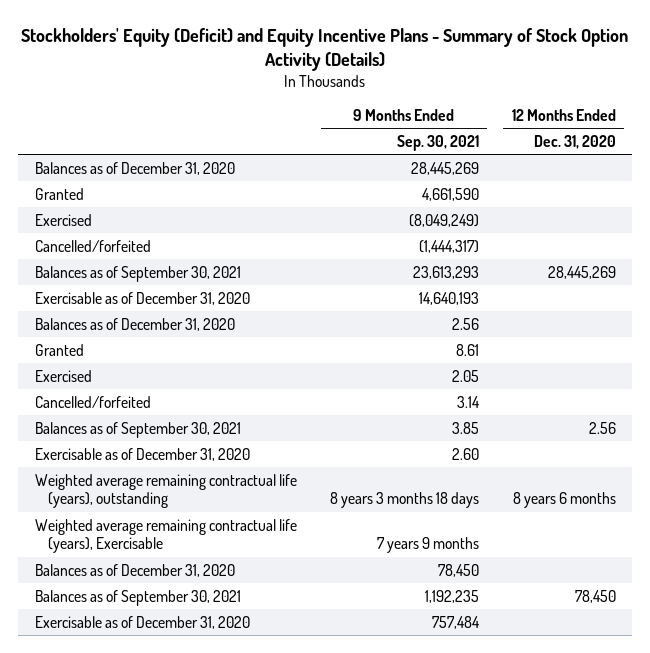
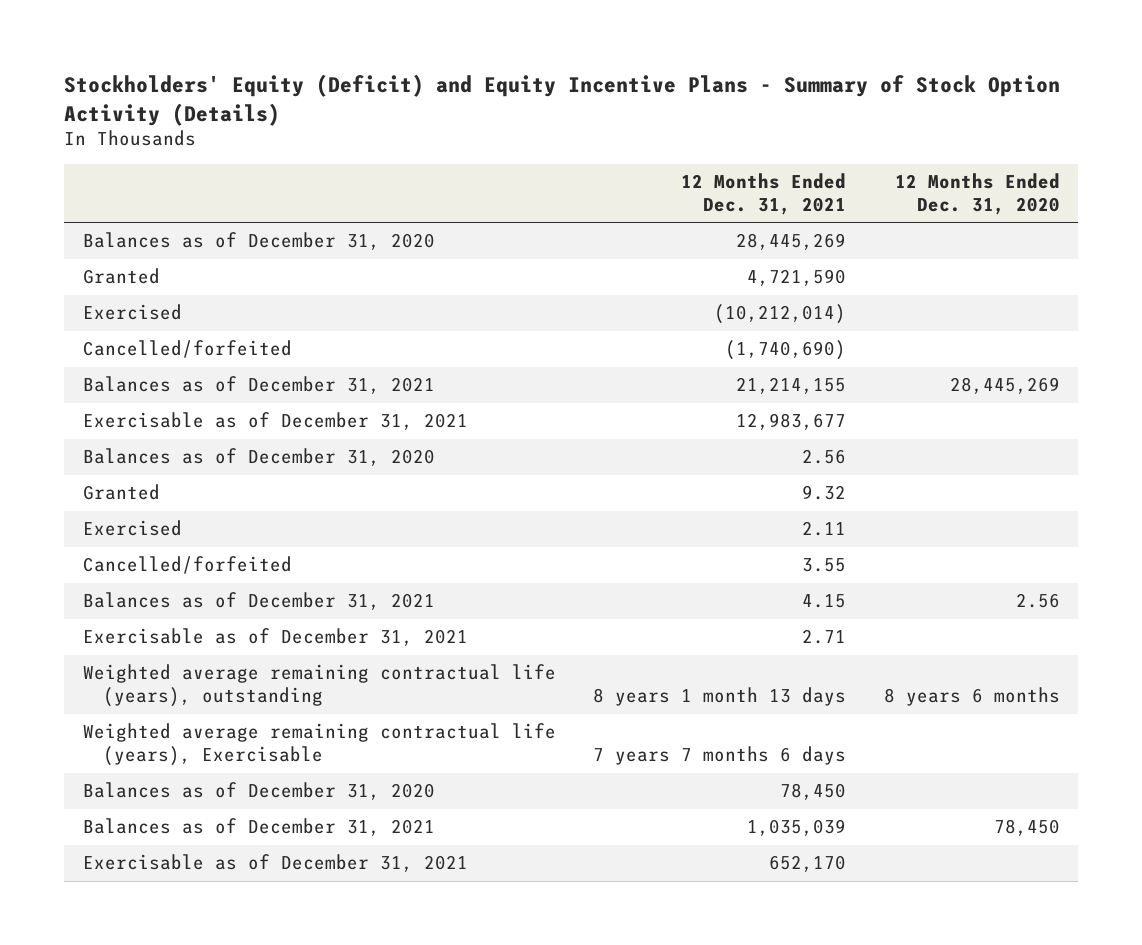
- | 9 Months Ended Sep. 30, 2021 | 12 Months Ended Dec. 31, 2020
+ | 12 Months Ended Dec. 31, 2021 | 12 Months Ended Dec. 31, 2020
- Balances as of September 30, 2021 | 23,613,293 | 28,445,269
- Exercisable as of December 31, 2020 | 14,640,193 |
+ Balances as of December 31, 2021 | 21,214,155 | 28,445,269
+ Exercisable as of December 31, 2021 | 12,983,677 |
- Balances as of September 30, 2021 | 3.85 | 2.56
- Exercisable as of December 31, 2020 | 2.60 |
+ Balances as of December 31, 2021 | 4.15 | 2.56
+ Exercisable as of December 31, 2021 | 2.71 |
- Balances as of September 30, 2021 | 1,192,235 | 78,450
- Exercisable as of December 31, 2020 | 757,484 |
+ Balances as of December 31, 2021 | 1,035,039 | 78,450
+ Exercisable as of December 31, 2021 | 652,170 |

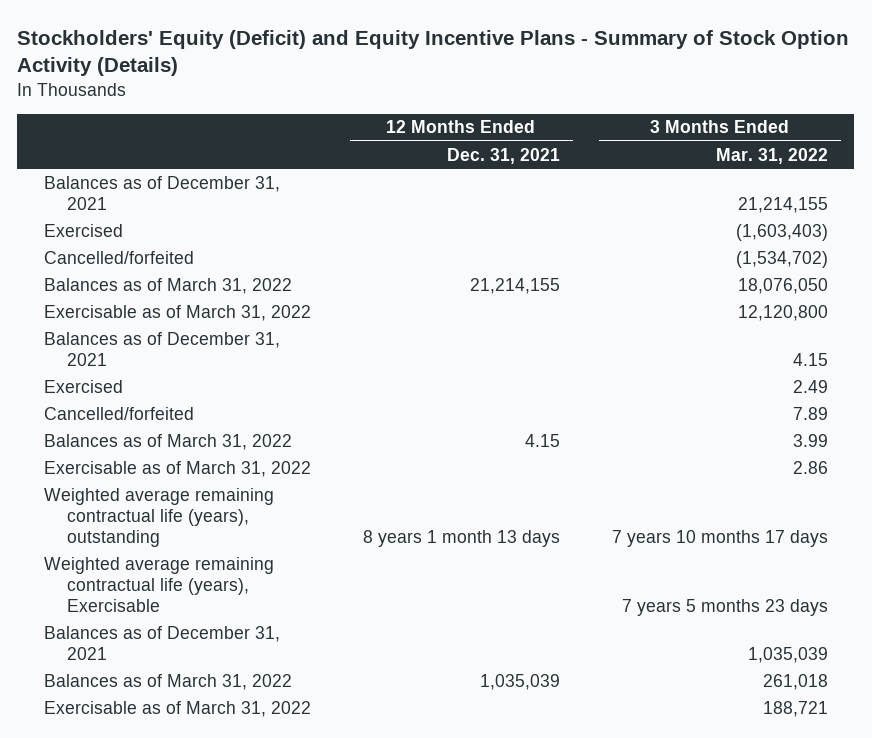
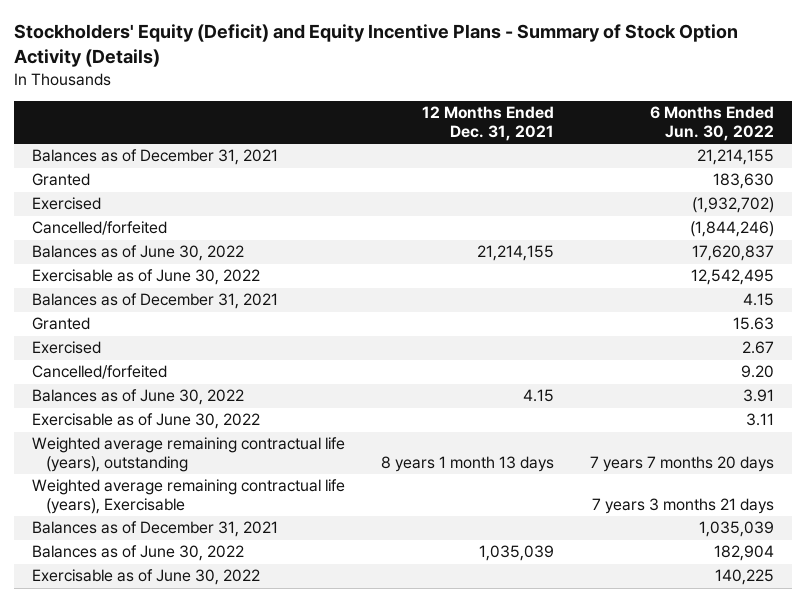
- | 12 Months Ended Dec. 31, 2021 | 3 Months Ended Mar. 31, 2022
+ | 12 Months Ended Dec. 31, 2021 | 6 Months Ended Jun. 30, 2022
+ Granted | | 183,630
- Balances as of March 31, 2022 | 21,214,155 | 18,076,050
- Exercisable as of March 31, 2022 | | 12,120,800
+ Balances as of June 30, 2022 | 21,214,155 | 17,620,837
+ Exercisable as of June 30, 2022 | | 12,542,495
+ Granted | | 15.63
- Balances as of March 31, 2022 | 4.15 | 3.99
- Exercisable as of March 31, 2022 | | 2.86
+ Balances as of June 30, 2022 | 4.15 | 3.91
+ Exercisable as of June 30, 2022 | | 3.11
- Balances as of March 31, 2022 | 1,035,039 | 261,018
- Exercisable as of March 31, 2022 | | 188,721
+ Balances as of June 30, 2022 | 1,035,039 | 182,904
+ Exercisable as of June 30, 2022 | | 140,225

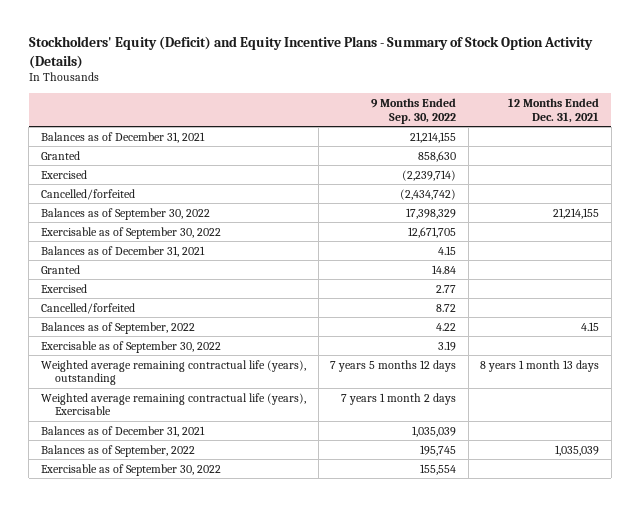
- | 12 Months Ended Dec. 31, 2021 | 6 Months Ended Jun. 30, 2022
+ | 9 Months Ended Sep. 30, 2022 | 12 Months Ended Dec. 31, 2021
- Balances as of June 30, 2022 | 21,214,155 | 17,620,837
- Exercisable as of June 30, 2022 | | 12,542,495
+ Balances as of September 30, 2022 | 17,398,329 | 21,214,155
+ Exercisable as of September 30, 2022 | 12,671,705 |
- Balances as of June 30, 2022 | 4.15 | 3.91
- Exercisable as of June 30, 2022 | | 3.11
+ Balances as of September, 2022 | 4.22 | 4.15
+ Exercisable as of September 30, 2022 | 3.19 |
- Balances as of June 30, 2022 | 1,035,039 | 182,904
- Exercisable as of June 30, 2022 | | 140,225
+ Balances as of September, 2022 | 195,745 | 1,035,039
+ Exercisable as of September 30, 2022 | 155,554 |

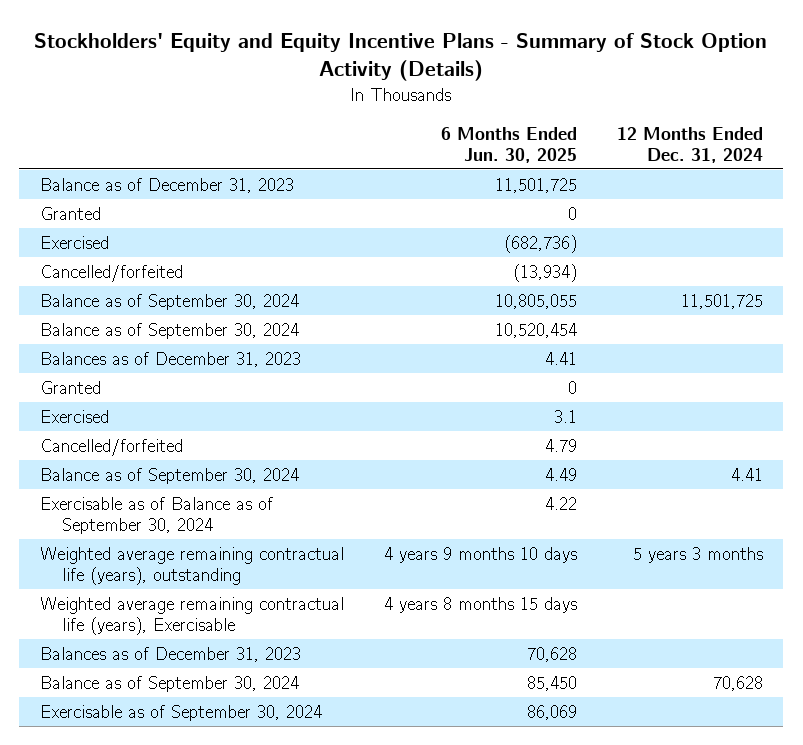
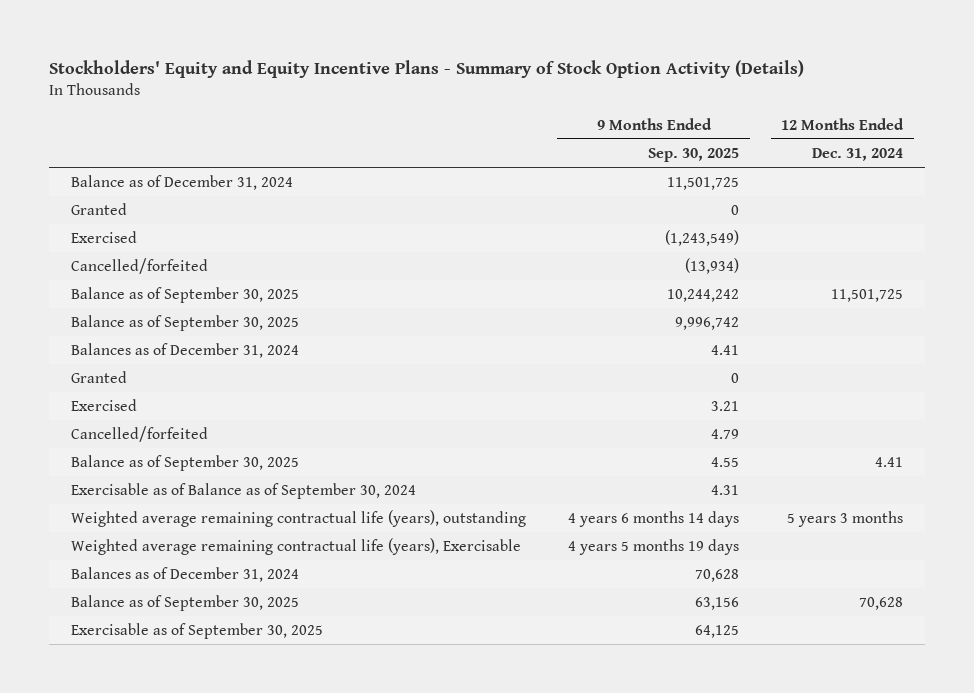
- | 6 Months Ended Jun. 30, 2025 | 12 Months Ended Dec. 31, 2024
+ | 9 Months Ended Sep. 30, 2025 | 12 Months Ended Dec. 31, 2024
- Balance as of December 31, 2023 | 11,501,725 |
+ Balance as of December 31, 2024 | 11,501,725 |
- Balance as of September 30, 2024 | 10,805,055 | 11,501,725
- Balance as of September 30, 2024 | 10,520,454 |
- Balances as of December 31, 2023 | 4.41 |
+ Balance as of September 30, 2025 | 10,244,242 | 11,501,725
+ Balance as of September 30, 2025 | 9,996,742 |
+ Balances as of December 31, 2024 | 4.41 |
- Balance as of September 30, 2024 | 4.49 | 4.41
+ Balance as of September 30, 2025 | 4.55 | 4.41
- Balances as of December 31, 2023 | 70,628 |
- Balance as of September 30, 2024 | 85,450 | 70,628
- Exercisable as of September 30, 2024 | 86,069 |
+ Balances as of December 31, 2024 | 70,628 |
+ Balance as of September 30, 2025 | 63,156 | 70,628
+ Exercisable as of September 30, 2025 | 64,125 |

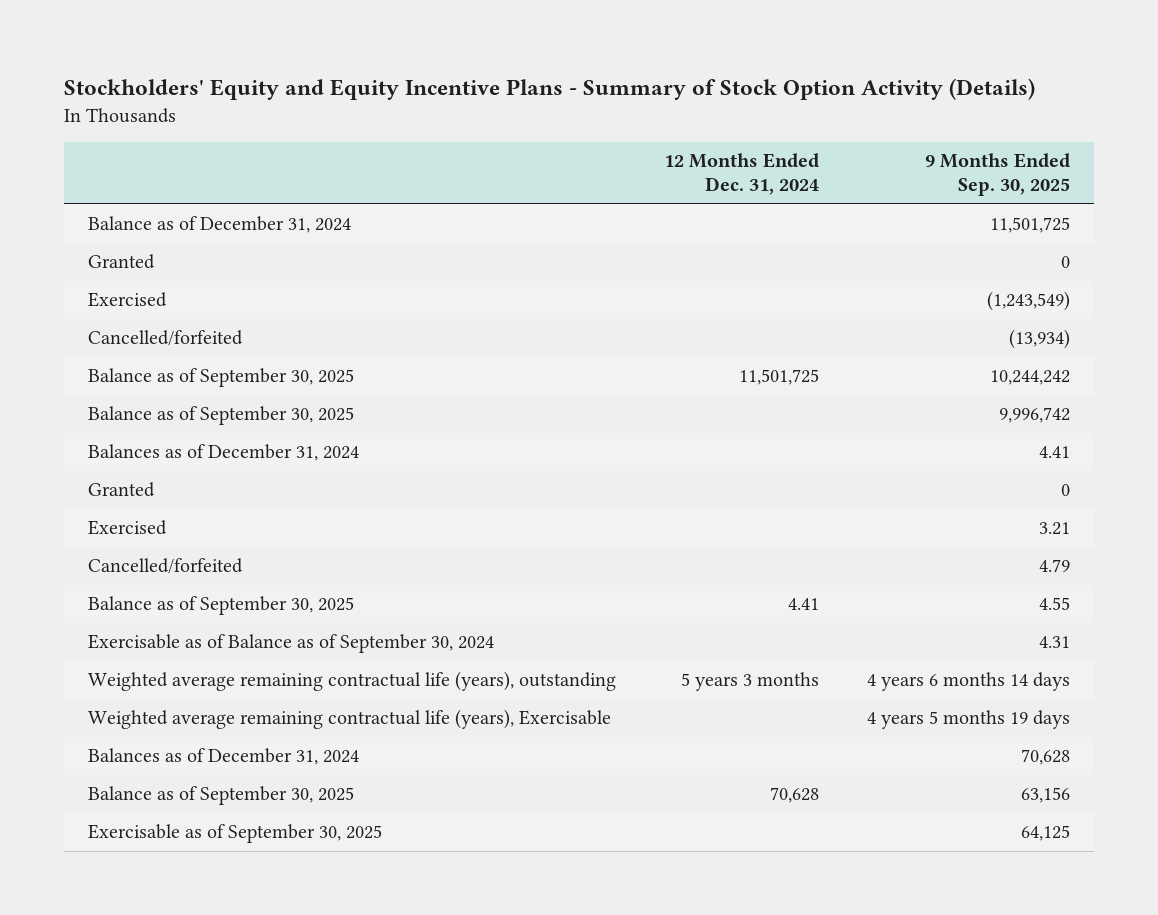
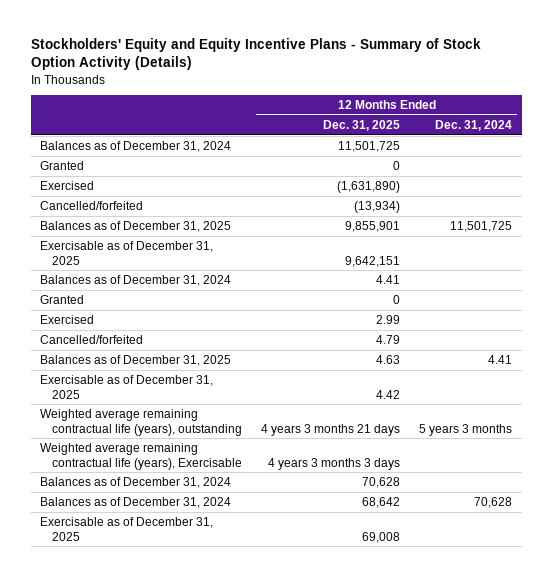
- | 12 Months Ended Dec. 31, 2024 | 9 Months Ended Sep. 30, 2025
+ | 12 Months Ended Dec. 31, 2025 | 12 Months Ended Dec. 31, 2024
- Balance as of December 31, 2024 | | 11,501,725
+ Balances as of December 31, 2024 | 11,501,725 |
- Balance as of September 30, 2025 | 11,501,725 | 10,244,242
- Balance as of September 30, 2025 | | 9,996,742
+ Balances as of December 31, 2025 | 9,855,901 | 11,501,725
+ Exercisable as of December 31, 2025 | 9,642,151 |
- Balance as of September 30, 2025 | 4.41 | 4.55
- Exercisable as of Balance as of September 30, 2024 | | 4.31
+ Balances as of December 31, 2025 | 4.63 | 4.41
+ Exercisable as of December 31, 2025 | 4.42 |
- Balance as of September 30, 2025 | 70,628 | 63,156
- Exercisable as of September 30, 2025 | | 64,125
+ Balances as of December 31, 2024 | 68,642 | 70,628
+ Exercisable as of December 31, 2025 | 69,008 |

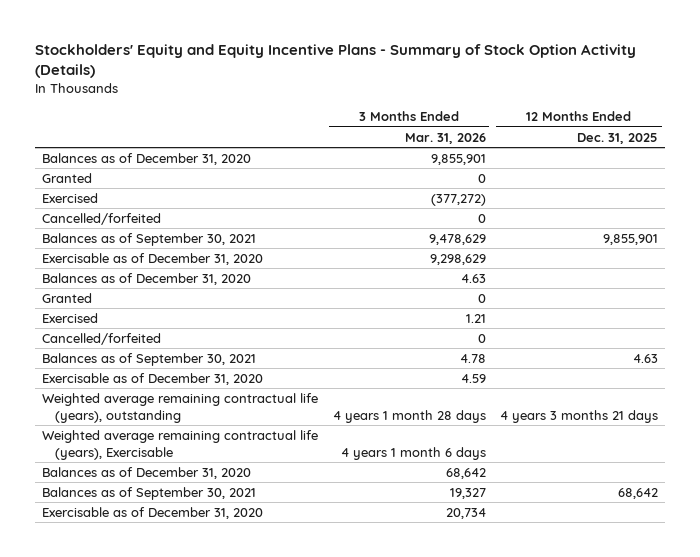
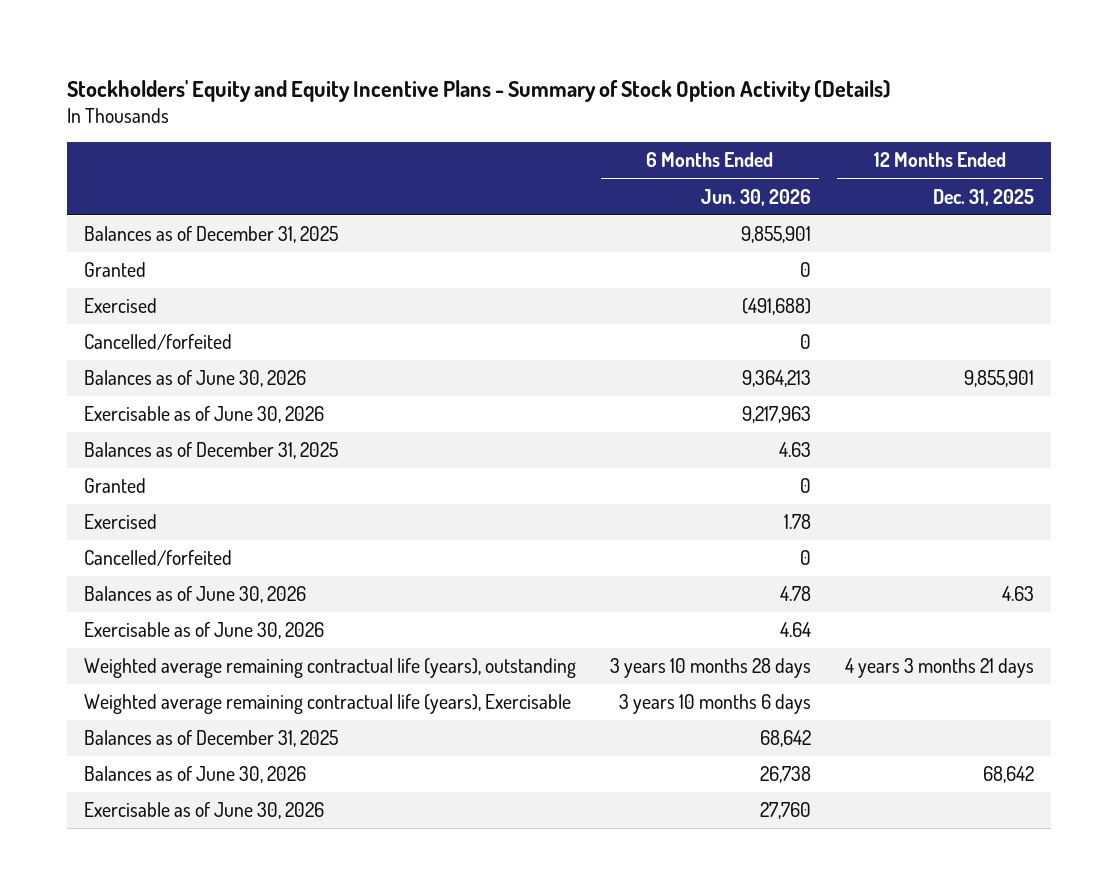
- | 3 Months Ended Mar. 31, 2026 | 12 Months Ended Dec. 31, 2025
+ | 6 Months Ended Jun. 30, 2026 | 12 Months Ended Dec. 31, 2025
- Balances as of December 31, 2020 | 9,855,901 |
+ Balances as of December 31, 2025 | 9,855,901 |
- Balances as of September 30, 2021 | 9,478,629 | 9,855,901
- Exercisable as of December 31, 2020 | 9,298,629 |
- Balances as of December 31, 2020 | 4.63 |
+ Balances as of June 30, 2026 | 9,364,213 | 9,855,901
+ Exercisable as of June 30, 2026 | 9,217,963 |
+ Balances as of December 31, 2025 | 4.63 |
- Balances as of September 30, 2021 | 4.78 | 4.63
- Exercisable as of December 31, 2020 | 4.59 |
+ Balances as of June 30, 2026 | 4.78 | 4.63
+ Exercisable as of June 30, 2026 | 4.64 |
- Balances as of December 31, 2020 | 68,642 |
- Balances as of September 30, 2021 | 19,327 | 68,642
- Exercisable as of December 31, 2020 | 20,734 |
+ Balances as of December 31, 2025 | 68,642 |
+ Balances as of June 30, 2026 | 26,738 | 68,642
+ Exercisable as of June 30, 2026 | 27,760 |

